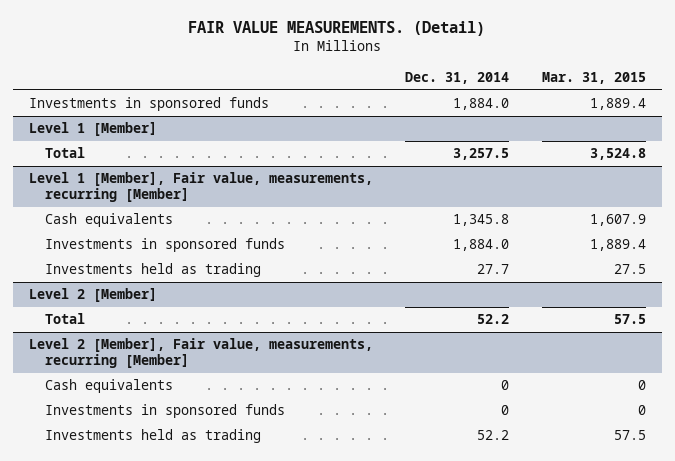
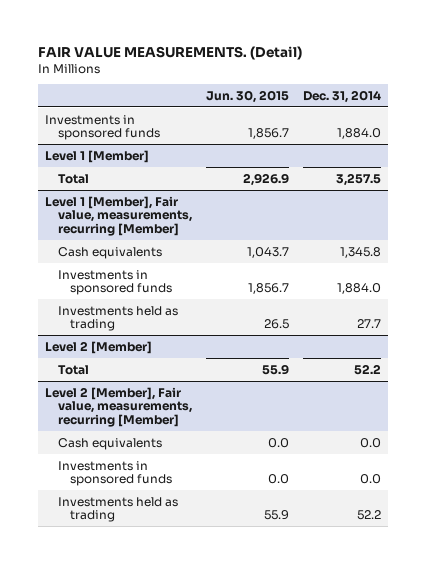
- | Dec. 31, 2014 | Mar. 31, 2015
+ | Jun. 30, 2015 | Dec. 31, 2014
@ Level 2 [Member], Fair value, measurements, recurring [Member]
- Cash equivalents | 0 | 0
- Investments in sponsored funds | 0 | 0
+ Cash equivalents | 0.0 | 0.0
+ Investments in sponsored funds | 0.0 | 0.0

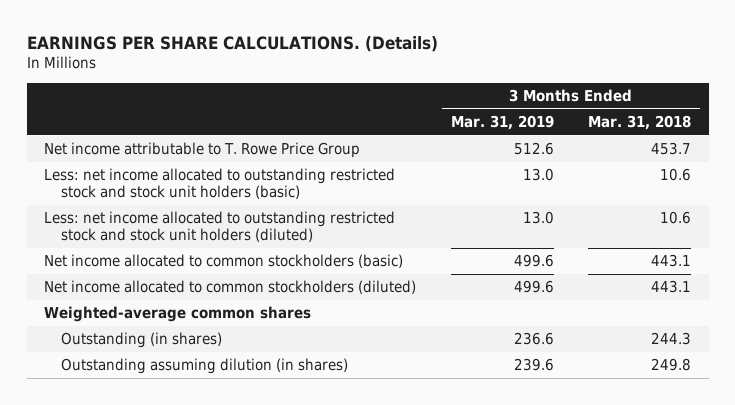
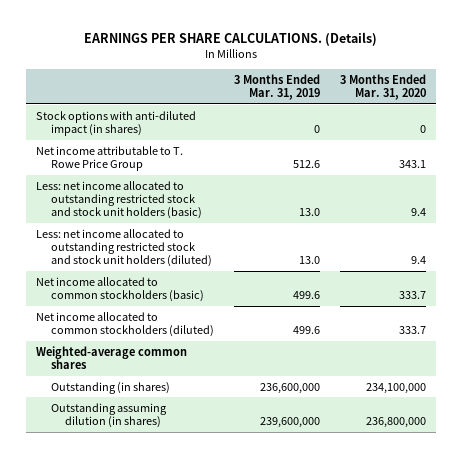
- | 3 Months Ended Mar. 31, 2019 | 3 Months Ended Mar. 31, 2018
+ | 3 Months Ended Mar. 31, 2019 | 3 Months Ended Mar. 31, 2020
+ Stock options with anti-diluted impact (in shares) | 0 | 0
- Outstanding (in shares) | 236.6 | 244.3
- Outstanding assuming dilution (in shares) | 239.6 | 249.8
+ Outstanding (in shares) | 236,600,000 | 234,100,000
+ Outstanding assuming dilution (in shares) | 239,600,000 | 236,800,000

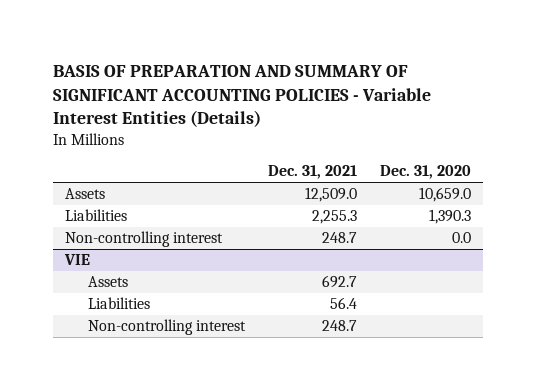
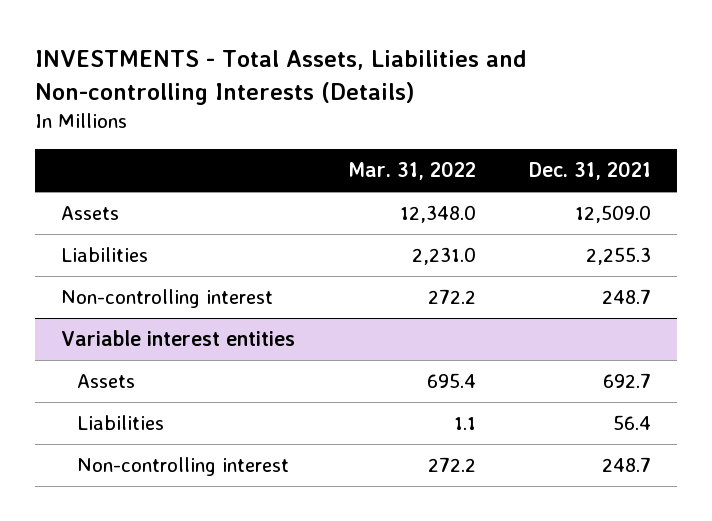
- BASIS OF PREPARATION AND SUMMARY OF SIGNIFICANT ACCOUNTING POLICIES - Variable Interest Entities (Details)
+ INVESTMENTS - Total Assets, Liabilities and Non-controlling Interests (Details)
- | Dec. 31, 2021 | Dec. 31, 2020
+ | Mar. 31, 2022 | Dec. 31, 2021
- VIE
+ Variable interest entities

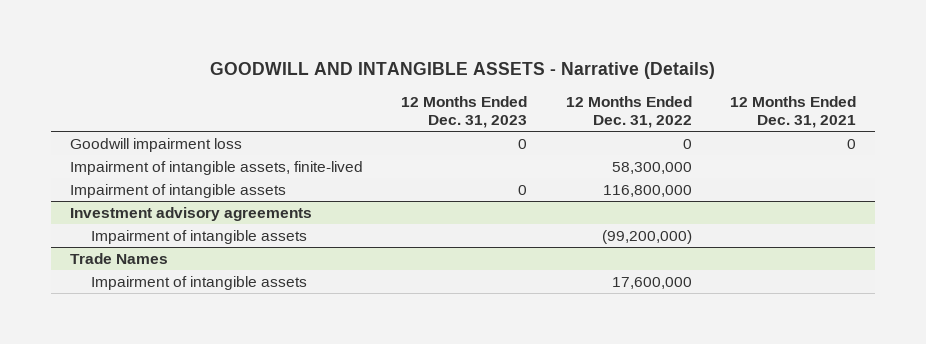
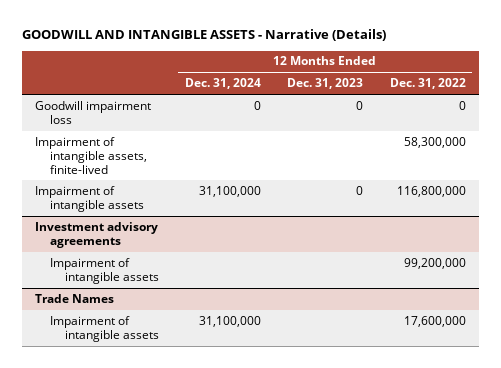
- | 12 Months Ended Dec. 31, 2023 | 12 Months Ended Dec. 31, 2022 | 12 Months Ended Dec. 31, 2021
+ | 12 Months Ended Dec. 31, 2024 | 12 Months Ended Dec. 31, 2023 | 12 Months Ended Dec. 31, 2022
@ Investment advisory agreements
- Impairment of intangible assets | | (99,200,000) |
+ Impairment of intangible assets | | | 99,200,000

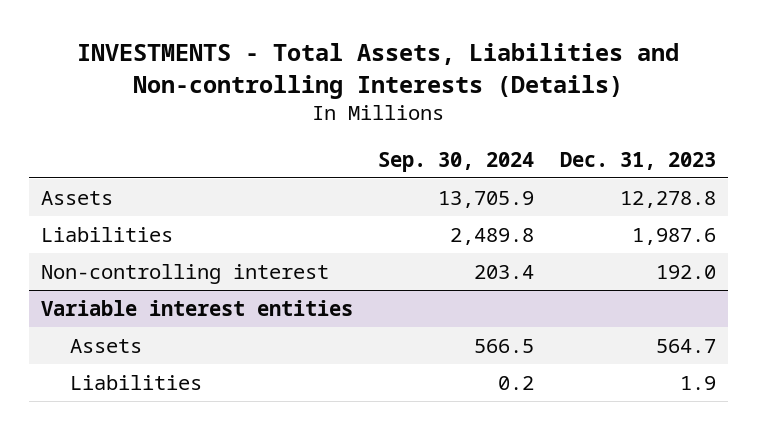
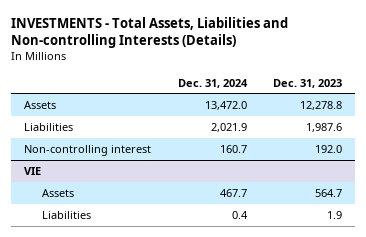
- | Sep. 30, 2024 | Dec. 31, 2023
+ | Dec. 31, 2024 | Dec. 31, 2023
- Variable interest entities
+ VIE

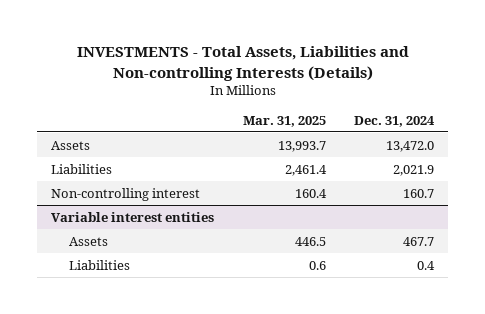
- | Dec. 31, 2024 | Dec. 31, 2023
+ | Mar. 31, 2025 | Dec. 31, 2024
- VIE
+ Variable interest entities

